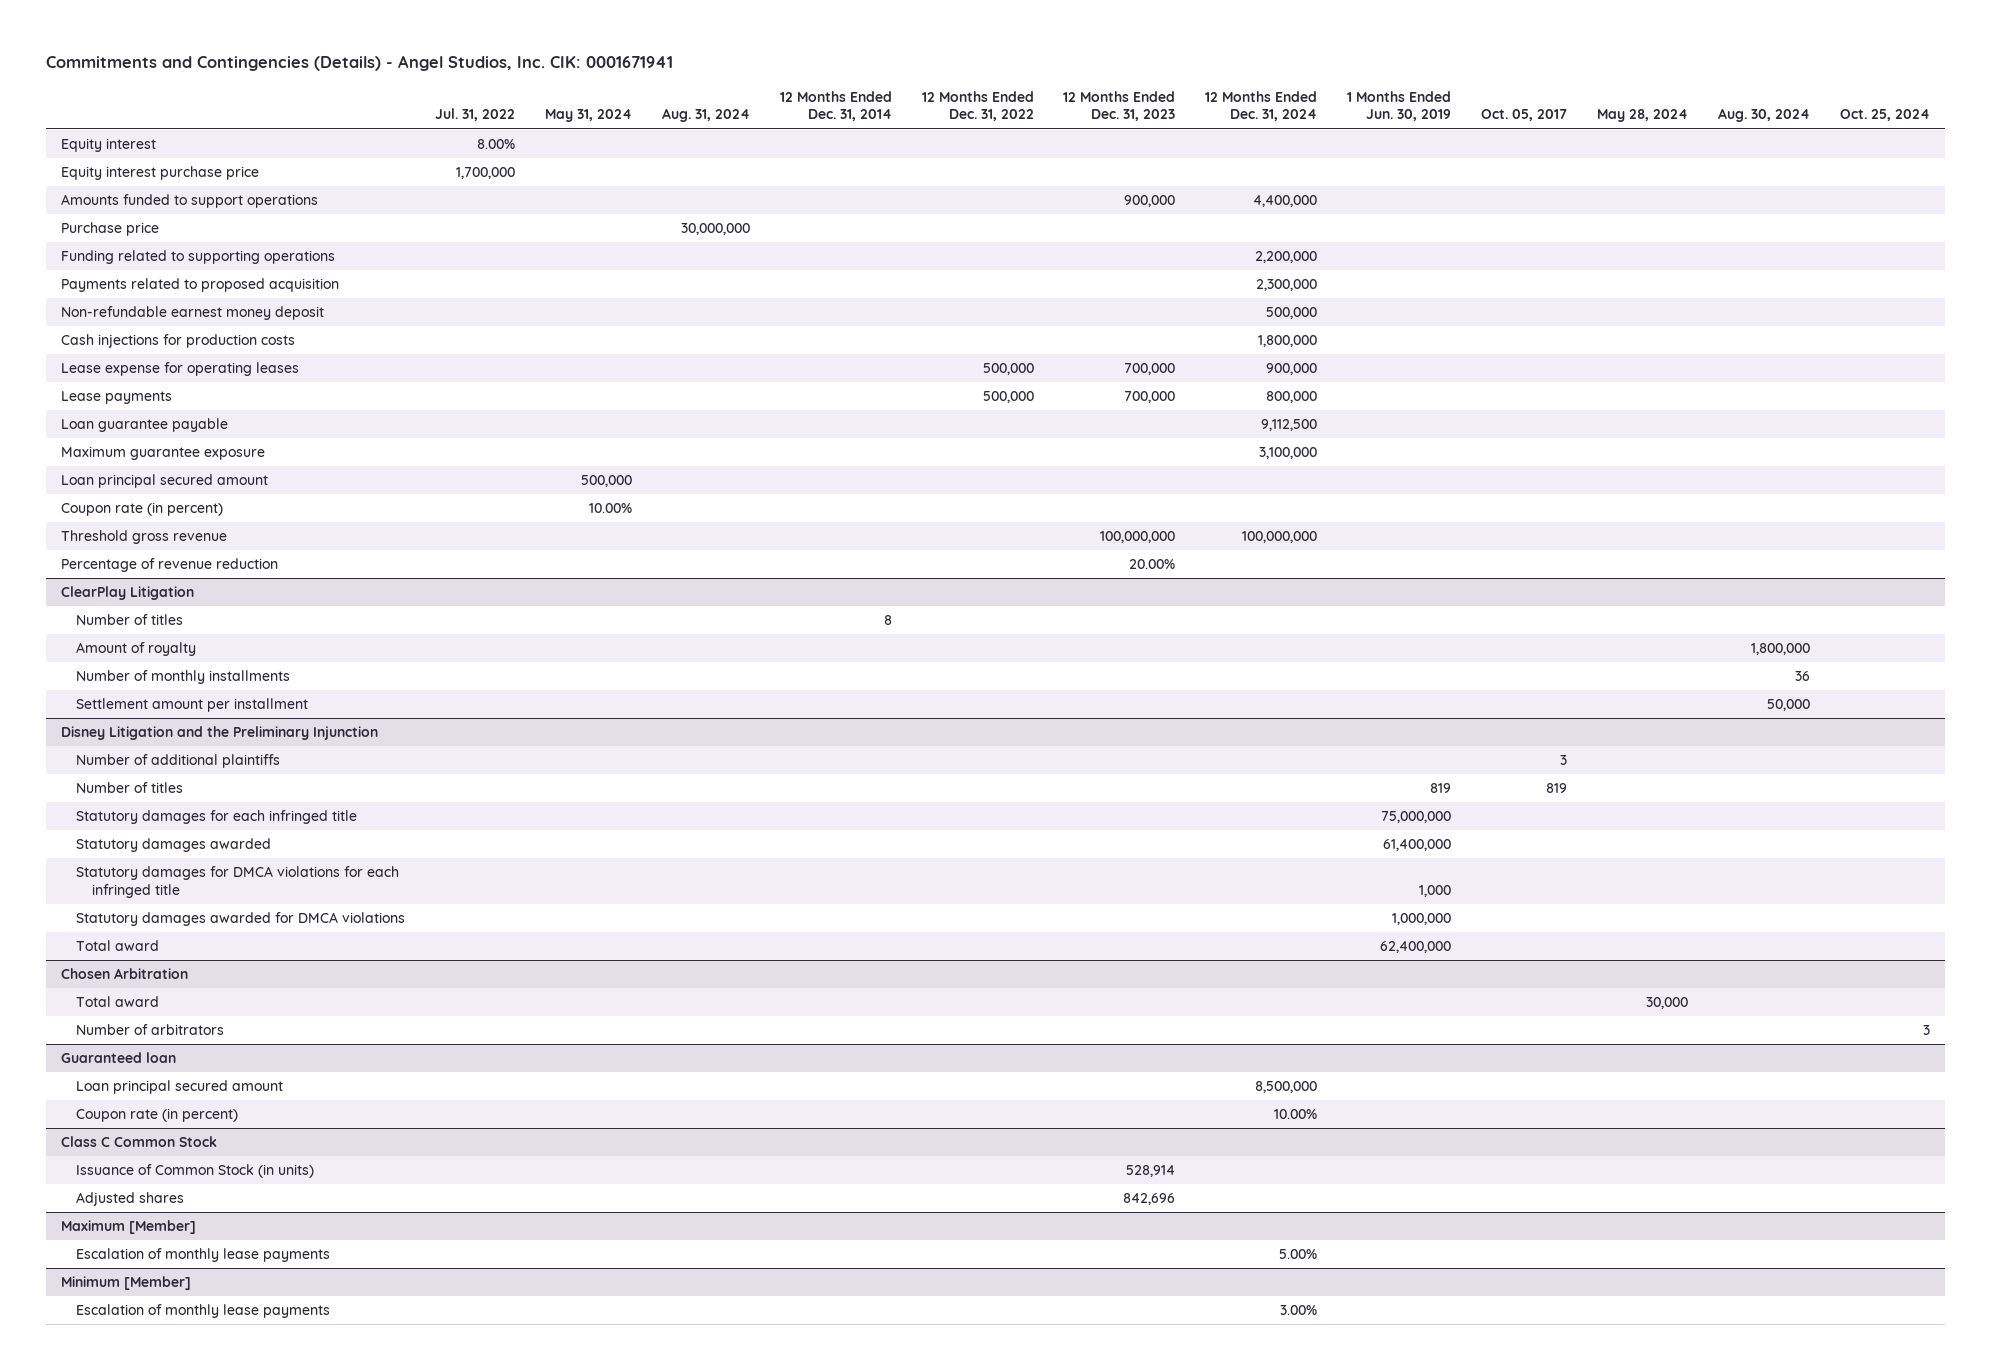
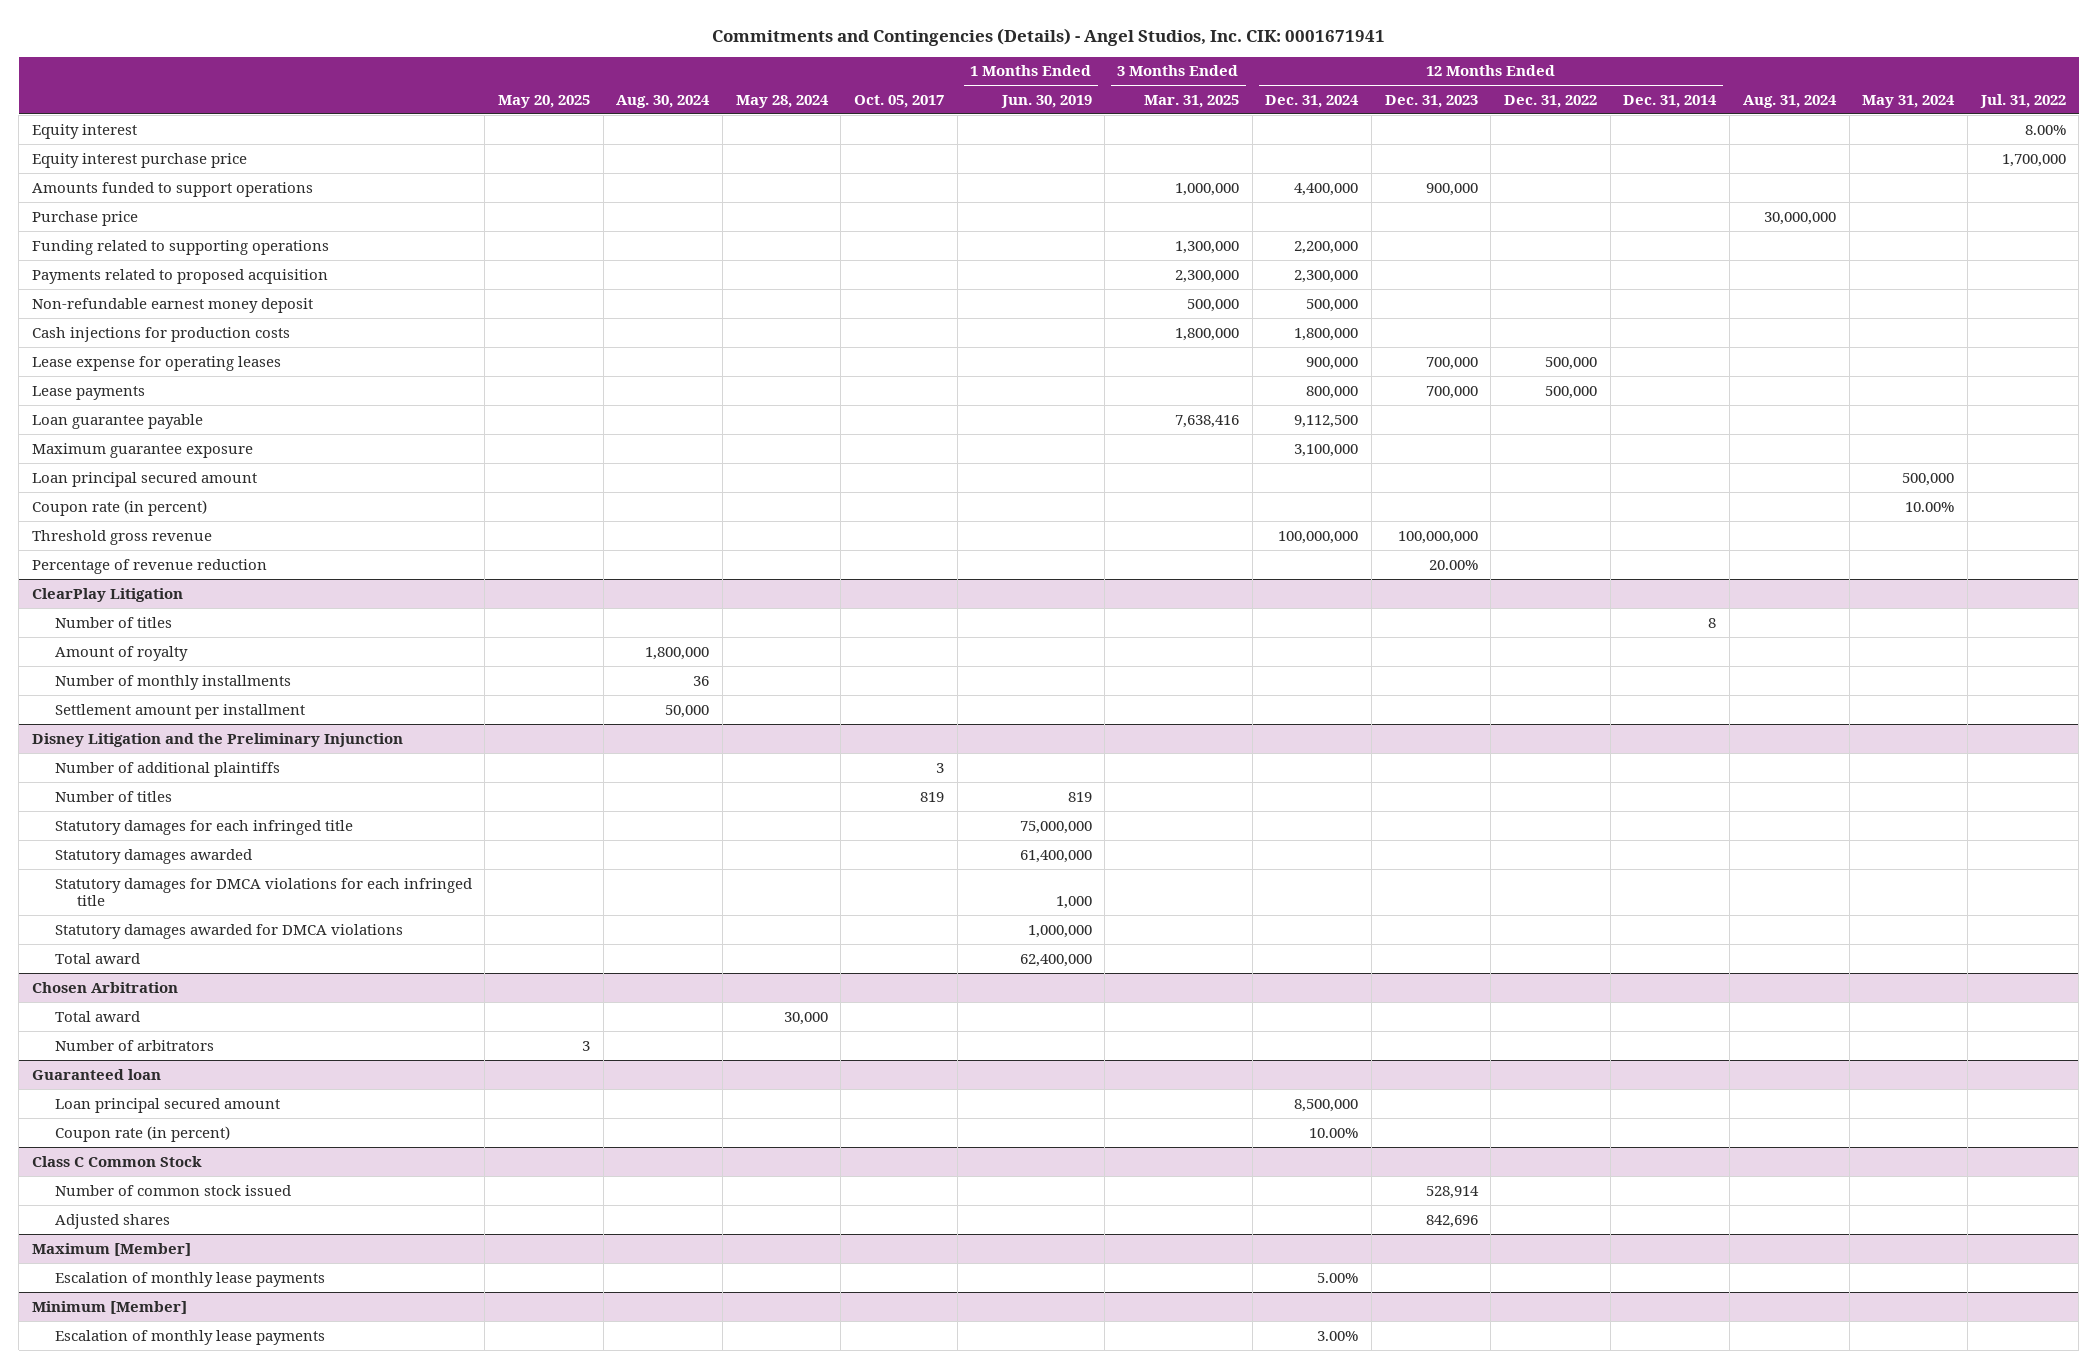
- | Jul. 31, 2022 | May 31, 2024 | Aug. 31, 2024 | 12 Months Ended Dec. 31, 2014 | 12 Months Ended Dec. 31, 2022 | 12 Months Ended Dec. 31, 2023 | 12 Months Ended Dec. 31, 2024 | 1 Months Ended Jun. 30, 2019 | Oct. 05, 2017 | May 28, 2024 | Aug. 30, 2024 | Oct. 25, 2024
+ | May 20, 2025 | Aug. 30, 2024 | May 28, 2024 | Oct. 05, 2017 | 1 Months Ended Jun. 30, 2019 | 3 Months Ended Mar. 31, 2025 | 12 Months Ended Dec. 31, 2024 | 12 Months Ended Dec. 31, 2023 | 12 Months Ended Dec. 31, 2022 | 12 Months Ended Dec. 31, 2014 | Aug. 31, 2024 | May 31, 2024 | Jul. 31, 2022
@ Class C Common Stock
- Issuance of Common Stock (in units) | | | | | | 528,914 | | | | | |
+ Number of common stock issued | | | | | | | | 528,914 | | | | |

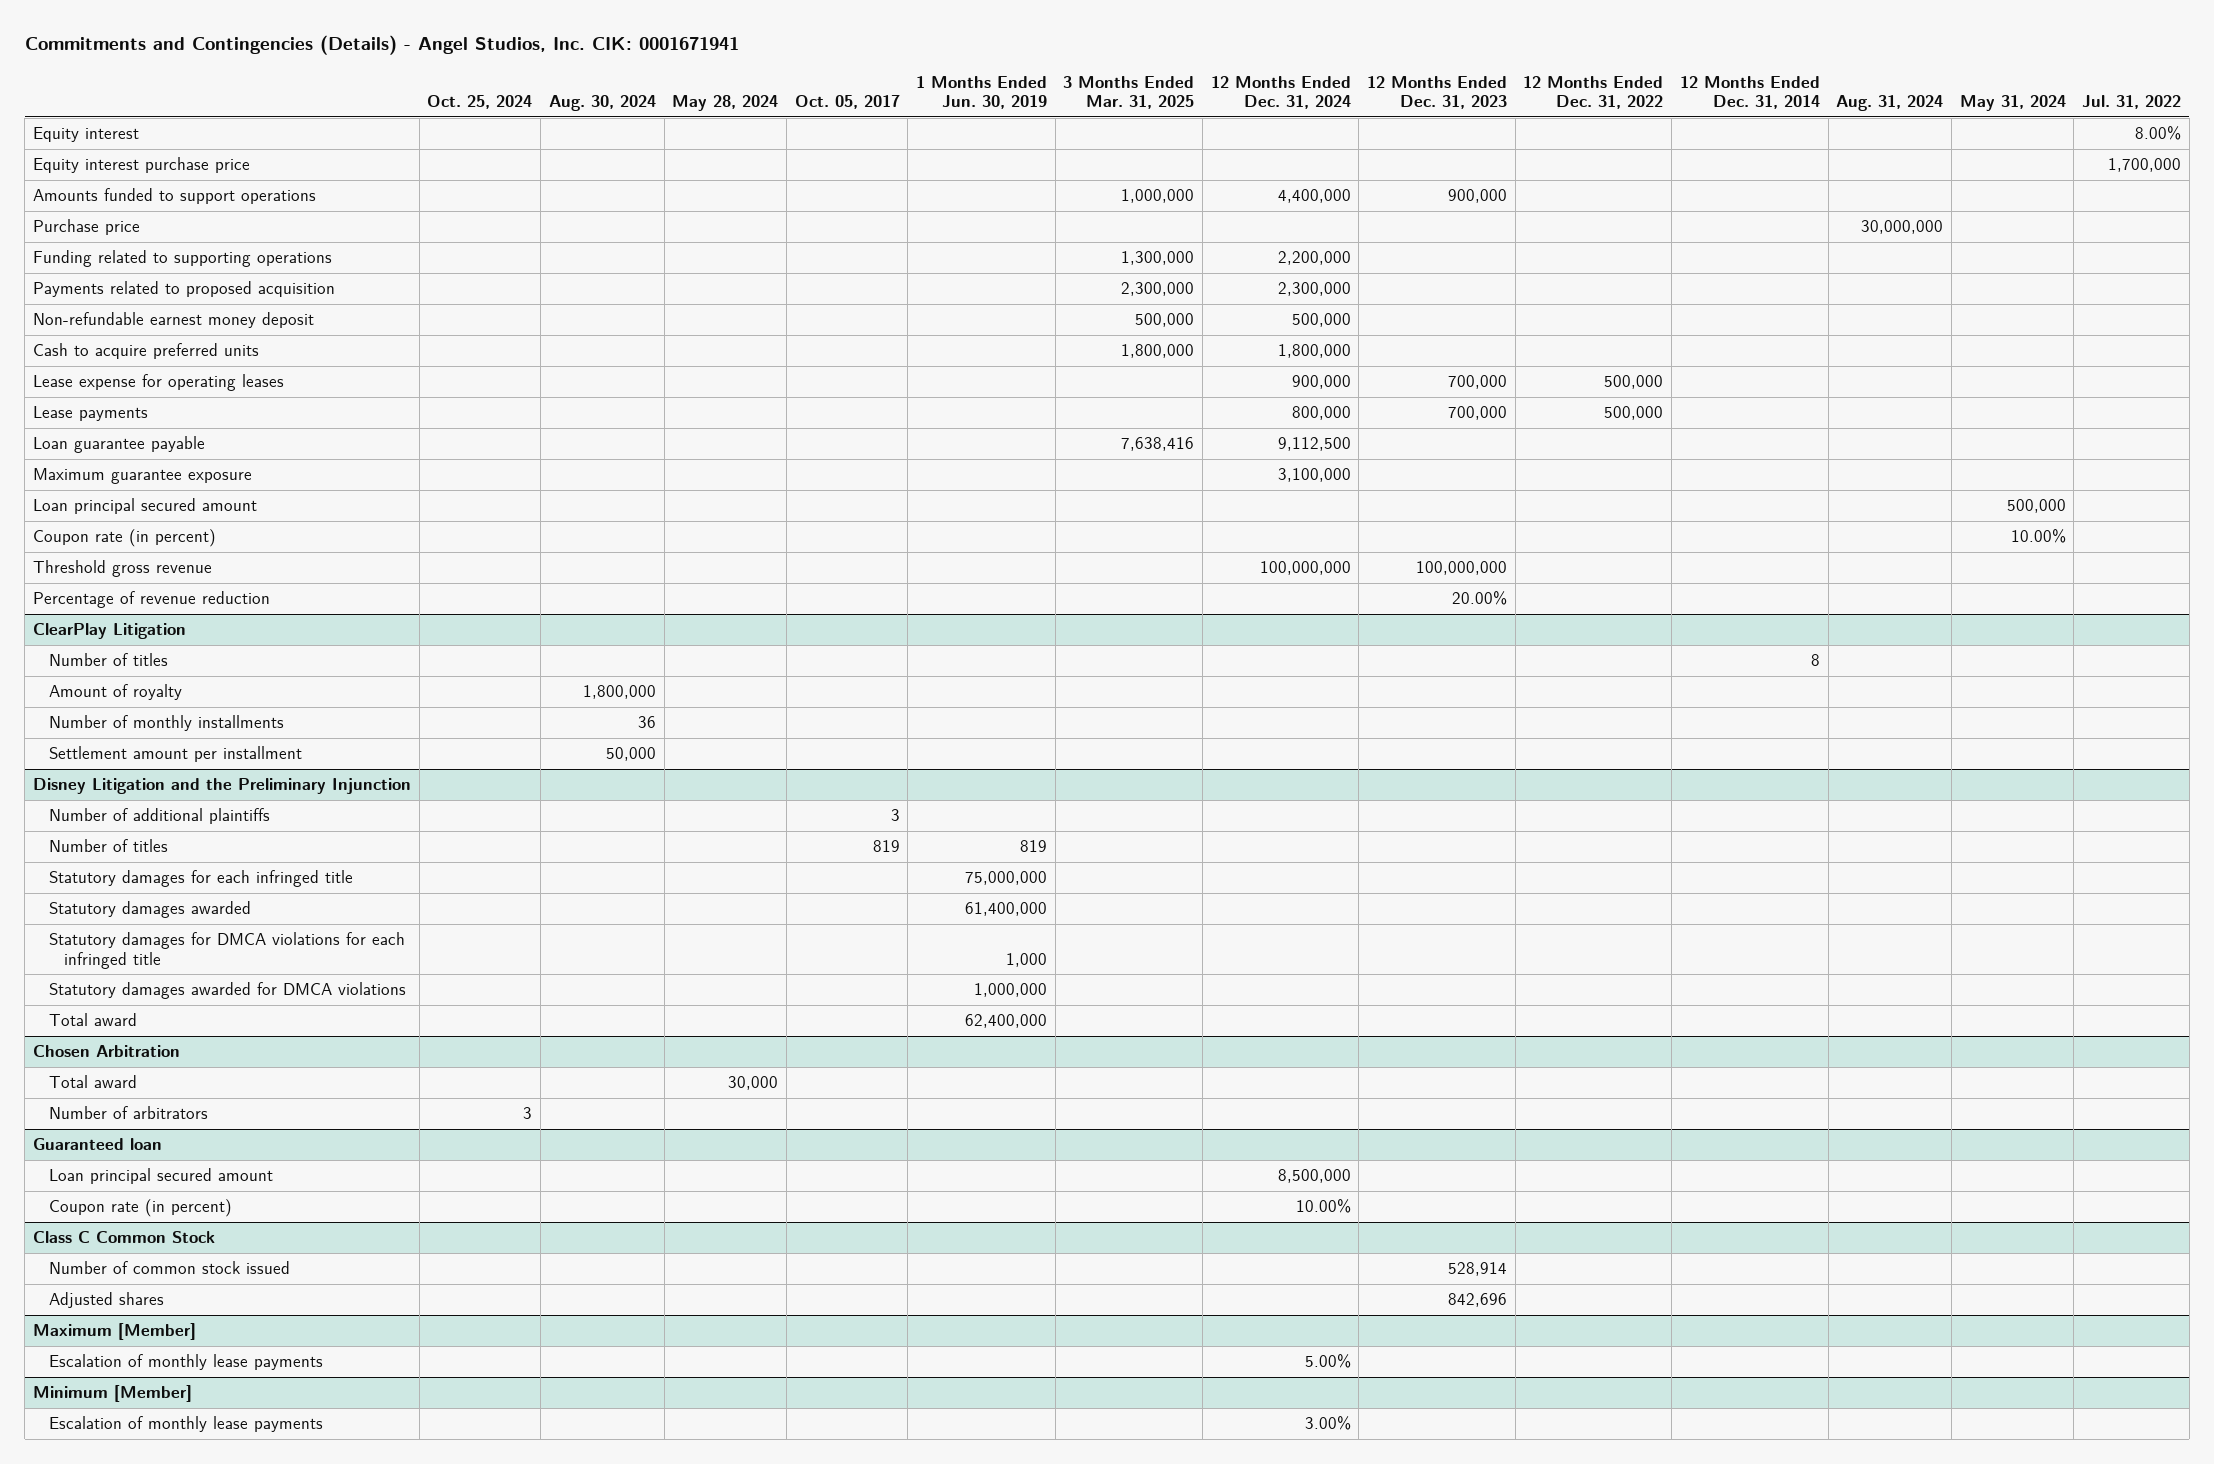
- | May 20, 2025 | Aug. 30, 2024 | May 28, 2024 | Oct. 05, 2017 | 1 Months Ended Jun. 30, 2019 | 3 Months Ended Mar. 31, 2025 | 12 Months Ended Dec. 31, 2024 | 12 Months Ended Dec. 31, 2023 | 12 Months Ended Dec. 31, 2022 | 12 Months Ended Dec. 31, 2014 | Aug. 31, 2024 | May 31, 2024 | Jul. 31, 2022
+ | Oct. 25, 2024 | Aug. 30, 2024 | May 28, 2024 | Oct. 05, 2017 | 1 Months Ended Jun. 30, 2019 | 3 Months Ended Mar. 31, 2025 | 12 Months Ended Dec. 31, 2024 | 12 Months Ended Dec. 31, 2023 | 12 Months Ended Dec. 31, 2022 | 12 Months Ended Dec. 31, 2014 | Aug. 31, 2024 | May 31, 2024 | Jul. 31, 2022
- Cash injections for production costs | | | | | | 1,800,000 | 1,800,000 | | | | | |
+ Cash to acquire preferred units | | | | | | 1,800,000 | 1,800,000 | | | | | |

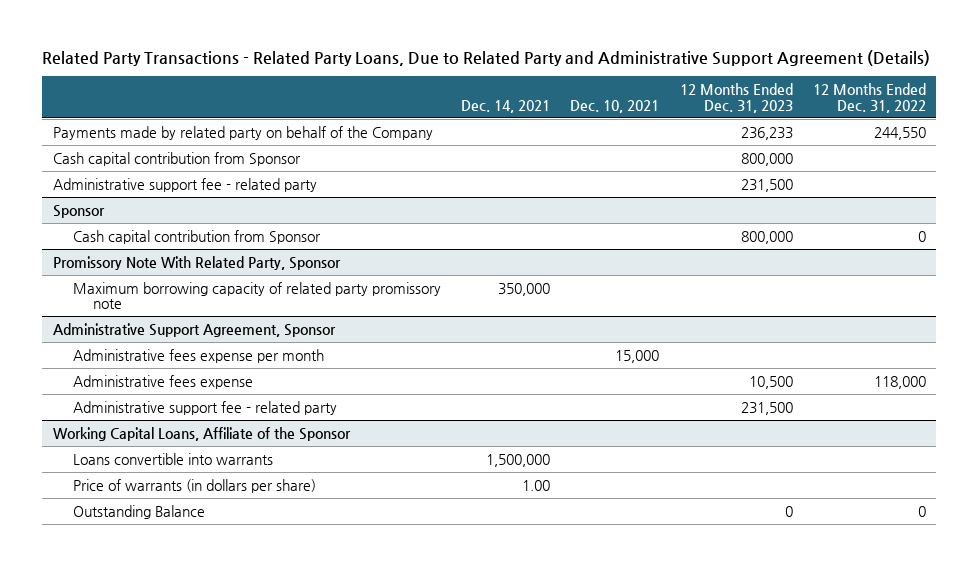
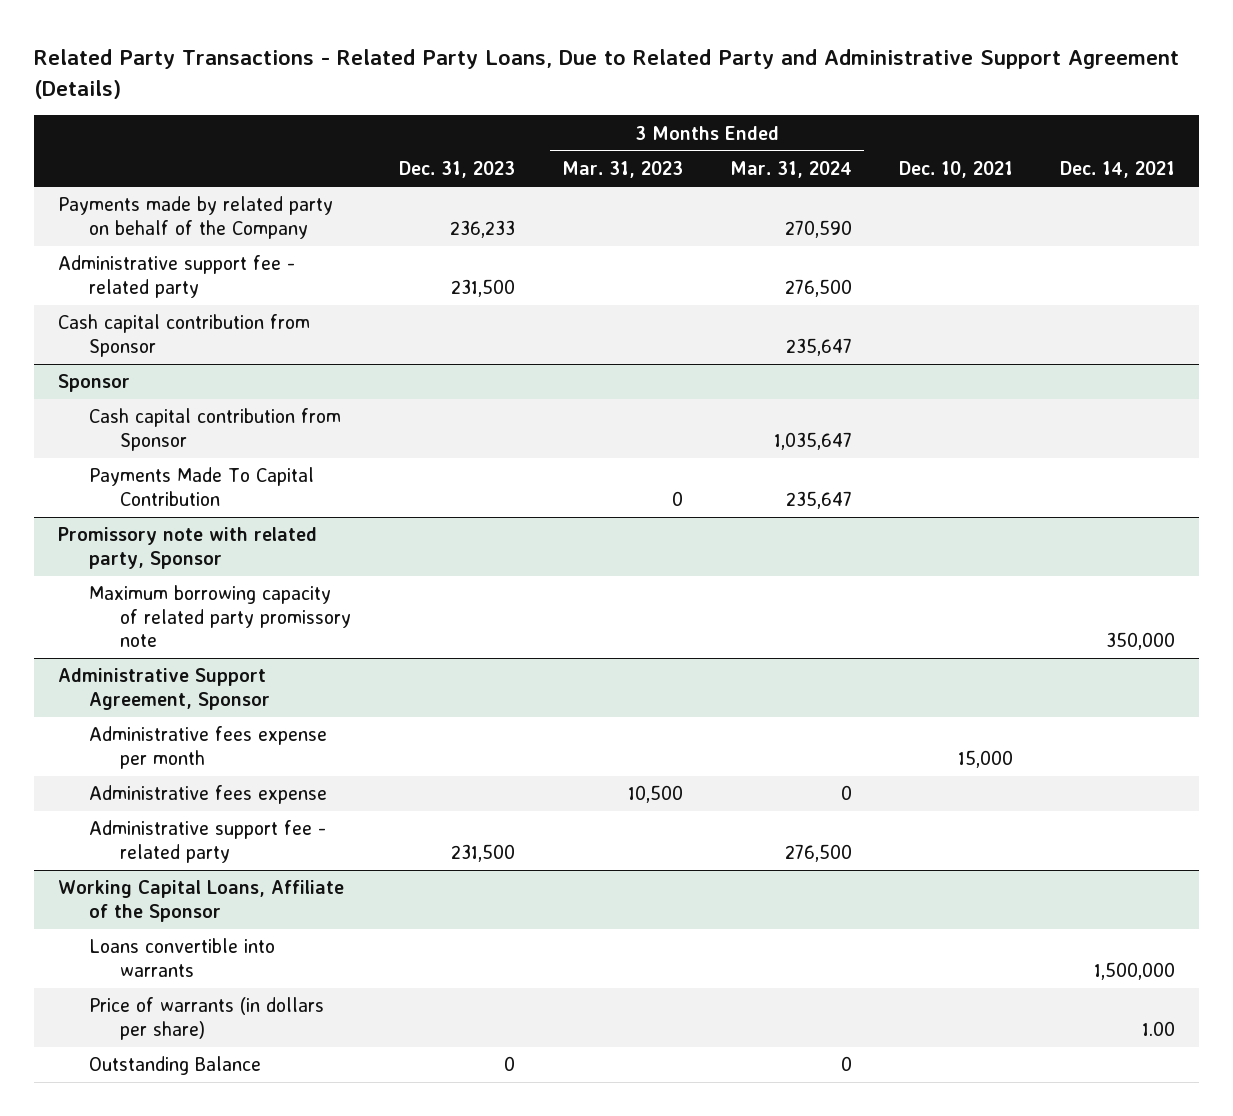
- | Dec. 14, 2021 | Dec. 10, 2021 | 12 Months Ended Dec. 31, 2023 | 12 Months Ended Dec. 31, 2022
+ | Dec. 31, 2023 | 3 Months Ended Mar. 31, 2023 | 3 Months Ended Mar. 31, 2024 | Dec. 10, 2021 | Dec. 14, 2021
moved down: Cash capital contribution from Sponsor | | | 235,647 | |
- Promissory Note With Related Party, Sponsor
@ Sponsor
+ Payments Made To Capital Contribution | | 0 | 235,647 | |
+ Promissory note with related party, Sponsor

